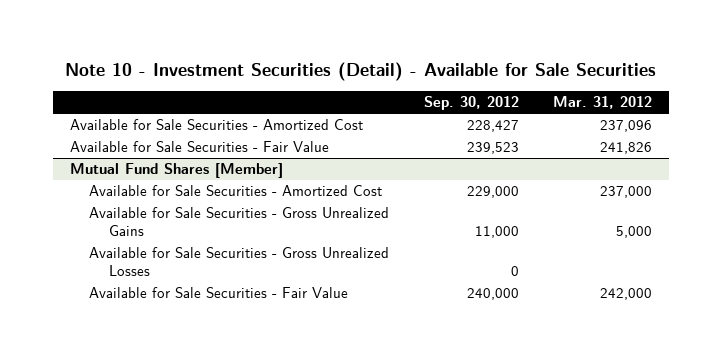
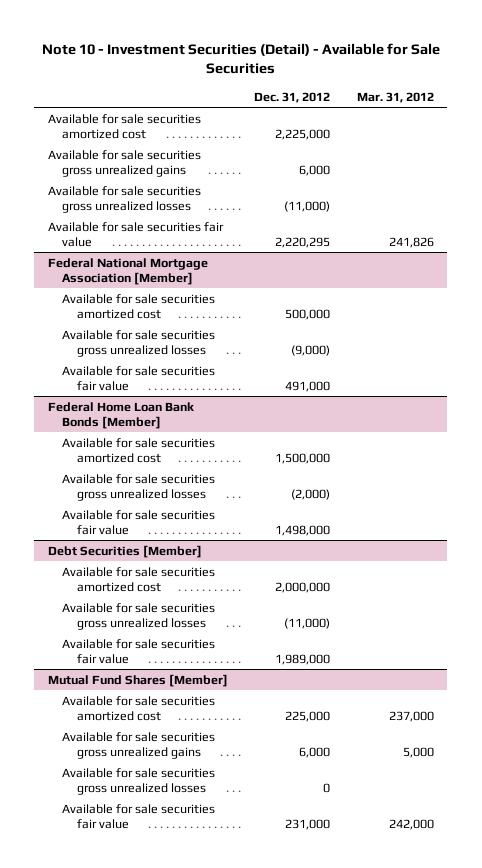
- | Sep. 30, 2012 | Mar. 31, 2012
+ | Dec. 31, 2012 | Mar. 31, 2012
- Available for Sale Securities - Amortized Cost | 228,427 | 237,096
- Available for Sale Securities - Fair Value | 239,523 | 241,826
+ Available for sale securities amortized cost | 2,225,000 |
+ Available for sale securities gross unrealized gains | 6,000 |
+ Available for sale securities gross unrealized losses | (11,000) |
+ Available for sale securities fair value | 2,220,295 | 241,826
+ Federal National Mortgage Association [Member]
+ Available for sale securities amortized cost | 500,000 |
+ Available for sale securities gross unrealized losses | (9,000) |
+ Available for sale securities fair value | 491,000 |
+ Federal Home Loan Bank Bonds [Member]
+ Available for sale securities amortized cost | 1,500,000 |
+ Available for sale securities gross unrealized losses | (2,000) |
+ Available for sale securities fair value | 1,498,000 |
+ Debt Securities [Member]
+ Available for sale securities amortized cost | 2,000,000 |
+ Available for sale securities gross unrealized losses | (11,000) |
+ Available for sale securities fair value | 1,989,000 |
@ Mutual Fund Shares [Member]
- Available for Sale Securities - Amortized Cost | 229,000 | 237,000
- Available for Sale Securities - Gross Unrealized Gains | 11,000 | 5,000
- Available for Sale Securities - Gross Unrealized Losses | 0 |
- Available for Sale Securities - Fair Value | 240,000 | 242,000
+ Available for sale securities amortized cost | 225,000 | 237,000
+ Available for sale securities gross unrealized gains | 6,000 | 5,000
+ Available for sale securities gross unrealized losses | 0 |
+ Available for sale securities fair value | 231,000 | 242,000

